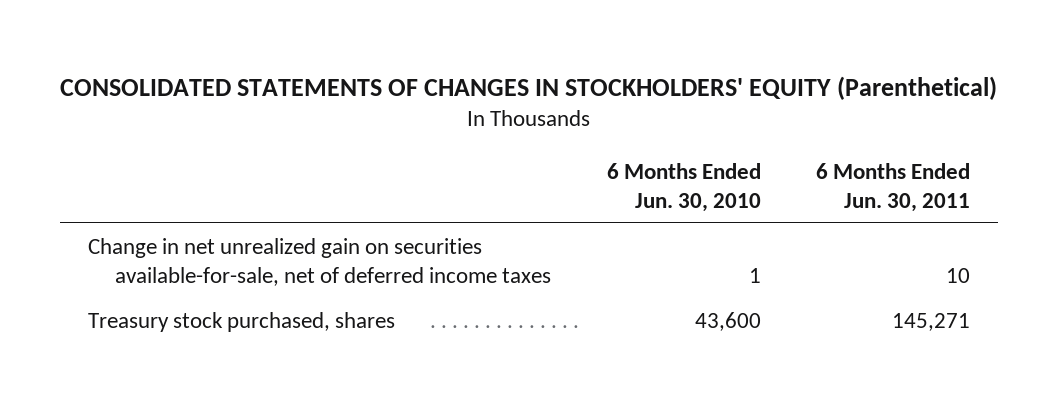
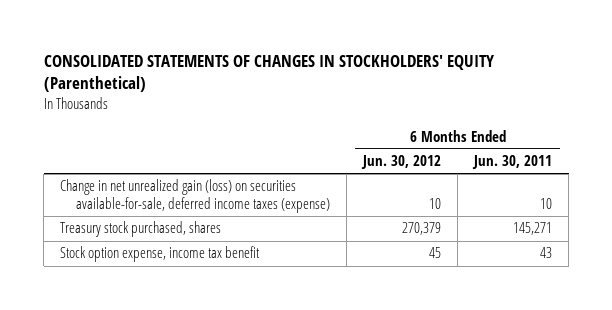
- | 6 Months Ended Jun. 30, 2010 | 6 Months Ended Jun. 30, 2011
+ | 6 Months Ended Jun. 30, 2012 | 6 Months Ended Jun. 30, 2011
- Change in net unrealized gain on securities available-for-sale, net of deferred income taxes | 1 | 10
+ Change in net unrealized gain (loss) on securities available-for-sale, deferred income taxes (expense) | 10 | 10
+ Stock option expense, income tax benefit | 45 | 43

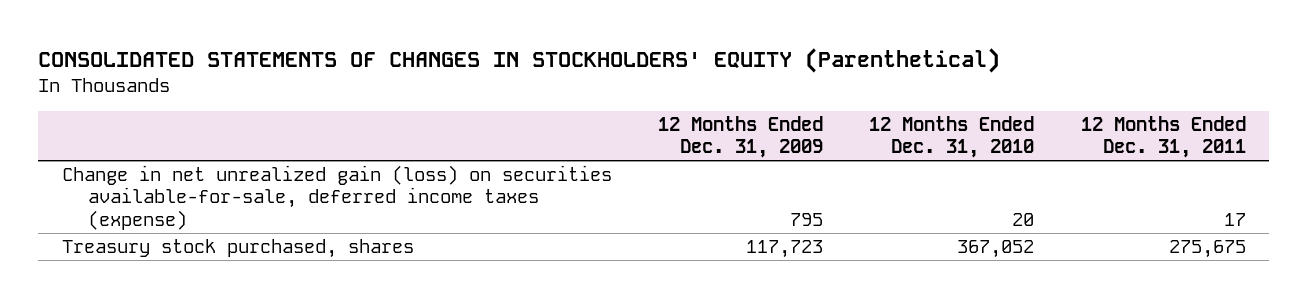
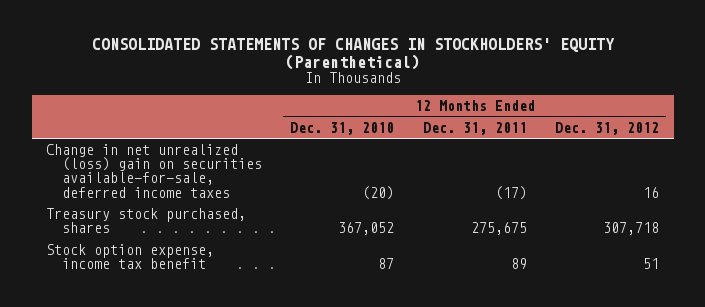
- | 12 Months Ended Dec. 31, 2009 | 12 Months Ended Dec. 31, 2010 | 12 Months Ended Dec. 31, 2011
+ | 12 Months Ended Dec. 31, 2010 | 12 Months Ended Dec. 31, 2011 | 12 Months Ended Dec. 31, 2012
- Change in net unrealized gain (loss) on securities available-for-sale, deferred income taxes (expense) | 795 | 20 | 17
+ Change in net unrealized (loss) gain on securities available-for-sale, deferred income taxes | (20) | (17) | 16
+ Stock option expense, income tax benefit | 87 | 89 | 51

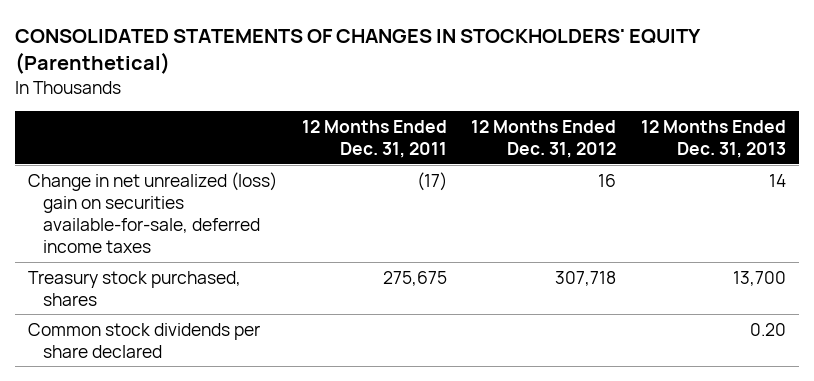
- | 12 Months Ended Dec. 31, 2010 | 12 Months Ended Dec. 31, 2011 | 12 Months Ended Dec. 31, 2012
+ | 12 Months Ended Dec. 31, 2011 | 12 Months Ended Dec. 31, 2012 | 12 Months Ended Dec. 31, 2013
- Stock option expense, income tax benefit | 87 | 89 | 51
+ Common stock dividends per share declared | | | 0.20

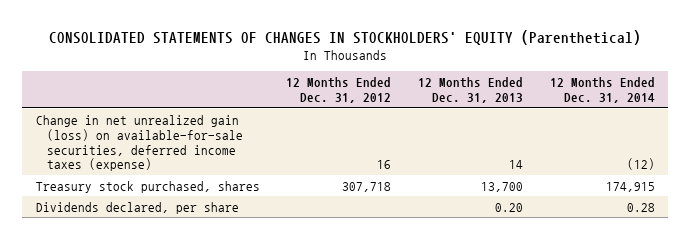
- | 12 Months Ended Dec. 31, 2011 | 12 Months Ended Dec. 31, 2012 | 12 Months Ended Dec. 31, 2013
+ | 12 Months Ended Dec. 31, 2012 | 12 Months Ended Dec. 31, 2013 | 12 Months Ended Dec. 31, 2014
- Change in net unrealized (loss) gain on securities available-for-sale, deferred income taxes | (17) | 16 | 14
+ Change in net unrealized gain (loss) on available-for-sale securities, deferred income taxes (expense) | 16 | 14 | (12)
- Common stock dividends per share declared | | | 0.20
+ Dividends declared, per share | | 0.20 | 0.28

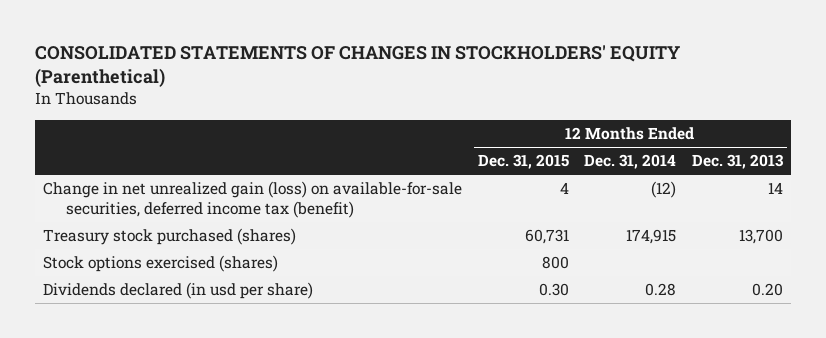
- | 12 Months Ended Dec. 31, 2012 | 12 Months Ended Dec. 31, 2013 | 12 Months Ended Dec. 31, 2014
+ | 12 Months Ended Dec. 31, 2015 | 12 Months Ended Dec. 31, 2014 | 12 Months Ended Dec. 31, 2013
- Change in net unrealized gain (loss) on available-for-sale securities, deferred income taxes (expense) | 16 | 14 | (12)
- Treasury stock purchased, shares | 307,718 | 13,700 | 174,915
- Dividends declared, per share | | 0.20 | 0.28
+ Change in net unrealized gain (loss) on available-for-sale securities, deferred income tax (benefit) | 4 | (12) | 14
+ Treasury stock purchased (shares) | 60,731 | 174,915 | 13,700
+ Stock options exercised (shares) | 800 | |
+ Dividends declared (in usd per share) | 0.30 | 0.28 | 0.20

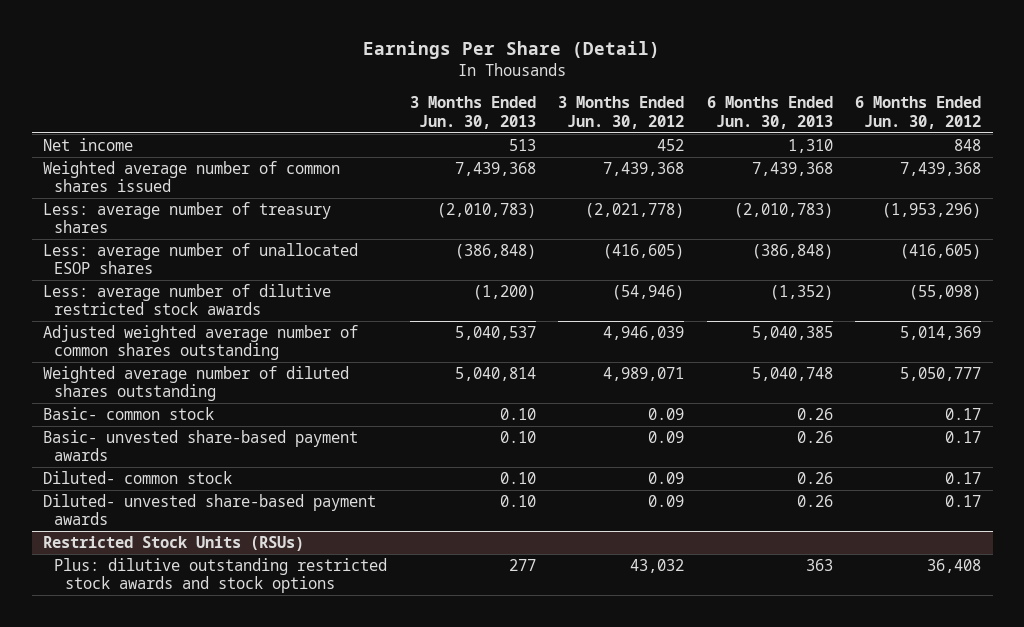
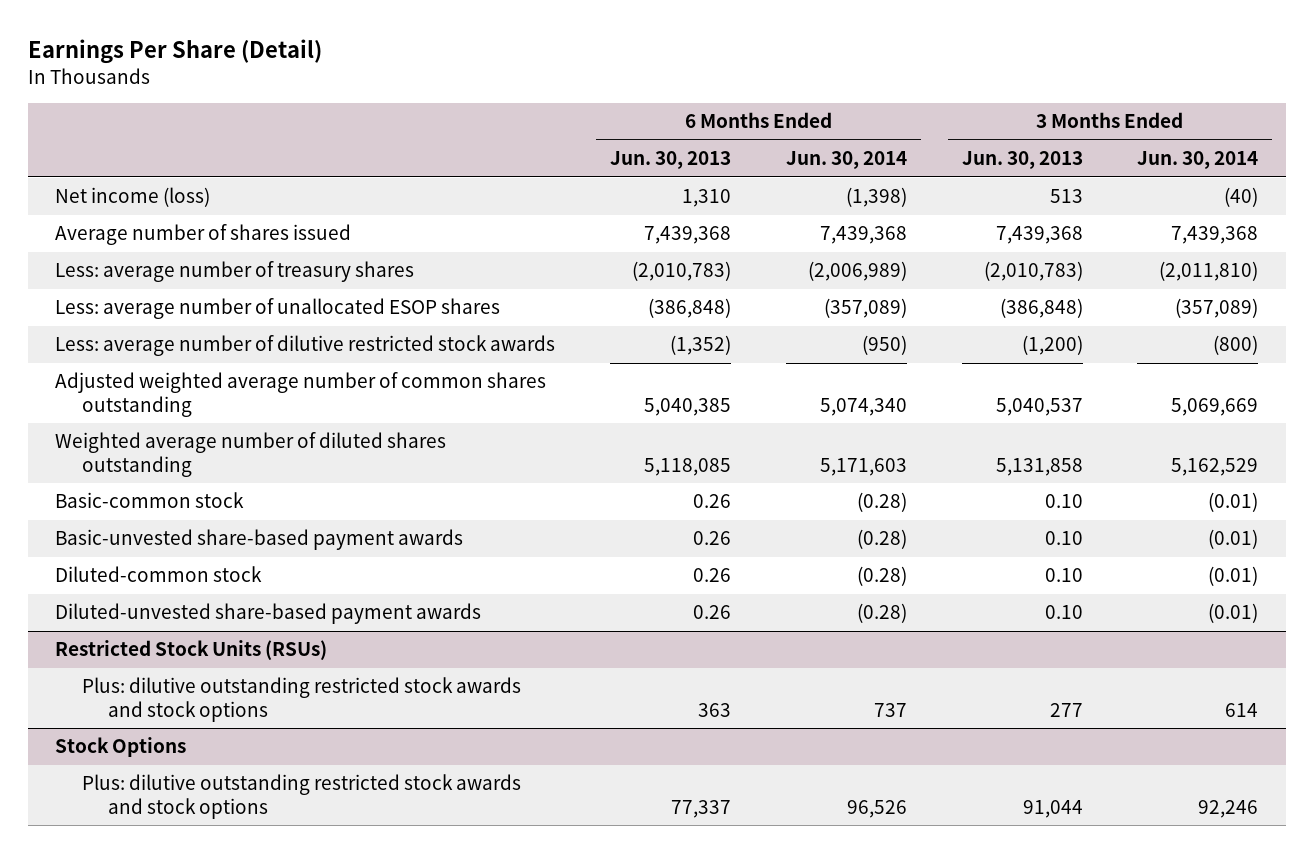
- | 3 Months Ended Jun. 30, 2013 | 3 Months Ended Jun. 30, 2012 | 6 Months Ended Jun. 30, 2013 | 6 Months Ended Jun. 30, 2012
+ | 6 Months Ended Jun. 30, 2013 | 6 Months Ended Jun. 30, 2014 | 3 Months Ended Jun. 30, 2013 | 3 Months Ended Jun. 30, 2014
- Net income | 513 | 452 | 1,310 | 848
- Weighted average number of common shares issued | 7,439,368 | 7,439,368 | 7,439,368 | 7,439,368
+ Net income (loss) | 1,310 | (1,398) | 513 | (40)
+ Average number of shares issued | 7,439,368 | 7,439,368 | 7,439,368 | 7,439,368
- Weighted average number of diluted shares outstanding | 5,040,814 | 4,989,071 | 5,040,748 | 5,050,777
- Basic- common stock | 0.10 | 0.09 | 0.26 | 0.17
- Basic- unvested share-based payment awards | 0.10 | 0.09 | 0.26 | 0.17
- Diluted- common stock | 0.10 | 0.09 | 0.26 | 0.17
- Diluted- unvested share-based payment awards | 0.10 | 0.09 | 0.26 | 0.17
+ Weighted average number of diluted shares outstanding | 5,118,085 | 5,171,603 | 5,131,858 | 5,162,529
+ Basic-common stock | 0.26 | (0.28) | 0.10 | (0.01)
+ Basic-unvested share-based payment awards | 0.26 | (0.28) | 0.10 | (0.01)
+ Diluted-common stock | 0.26 | (0.28) | 0.10 | (0.01)
+ Diluted-unvested share-based payment awards | 0.26 | (0.28) | 0.10 | (0.01)
+ Stock Options
+ Plus: dilutive outstanding restricted stock awards and stock options | 77,337 | 96,526 | 91,044 | 92,246

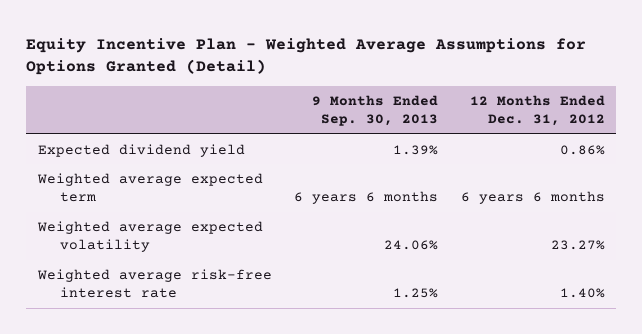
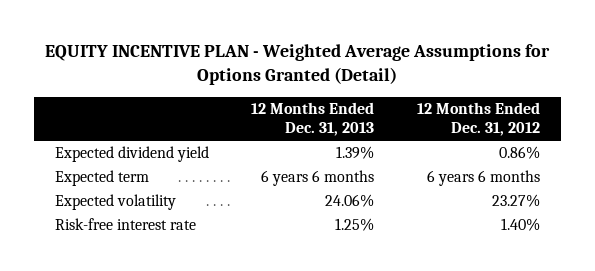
- Equity Incentive Plan - Weighted Average Assumptions for Options Granted (Detail)
+ EQUITY INCENTIVE PLAN - Weighted Average Assumptions for Options Granted (Detail)
- | 9 Months Ended Sep. 30, 2013 | 12 Months Ended Dec. 31, 2012
+ | 12 Months Ended Dec. 31, 2013 | 12 Months Ended Dec. 31, 2012
- Weighted average expected term | 6 years 6 months | 6 years 6 months
- Weighted average expected volatility | 24.06% | 23.27%
- Weighted average risk-free interest rate | 1.25% | 1.40%
+ Expected term | 6 years 6 months | 6 years 6 months
+ Expected volatility | 24.06% | 23.27%
+ Risk-free interest rate | 1.25% | 1.40%

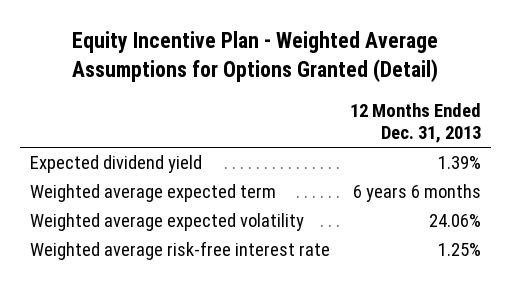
- EQUITY INCENTIVE PLAN - Weighted Average Assumptions for Options Granted (Detail)
+ Equity Incentive Plan - Weighted Average Assumptions for Options Granted (Detail)
- | 12 Months Ended Dec. 31, 2013 | 12 Months Ended Dec. 31, 2012
+ | 12 Months Ended Dec. 31, 2013
- Expected term | 6 years 6 months | 6 years 6 months
- Expected volatility | 24.06% | 23.27%
- Risk-free interest rate | 1.25% | 1.40%
+ Weighted average expected term | 6 years 6 months
+ Weighted average expected volatility | 24.06%
+ Weighted average risk-free interest rate | 1.25%

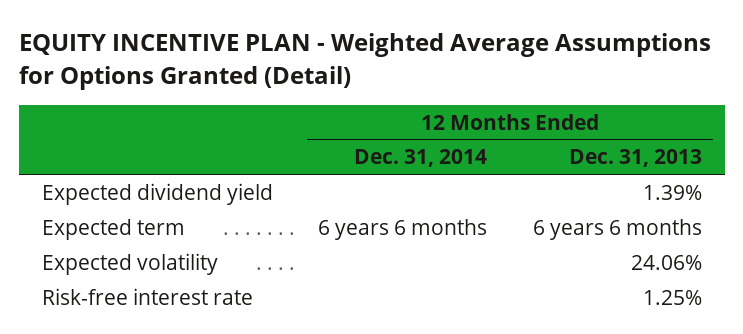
- Equity Incentive Plan - Weighted Average Assumptions for Options Granted (Detail)
+ EQUITY INCENTIVE PLAN - Weighted Average Assumptions for Options Granted (Detail)
- | 12 Months Ended Dec. 31, 2013
+ | 12 Months Ended Dec. 31, 2014 | 12 Months Ended Dec. 31, 2013
- Weighted average expected term | 6 years 6 months
- Weighted average expected volatility | 24.06%
- Weighted average risk-free interest rate | 1.25%
+ Expected term | 6 years 6 months | 6 years 6 months
+ Expected volatility | | 24.06%
+ Risk-free interest rate | | 1.25%

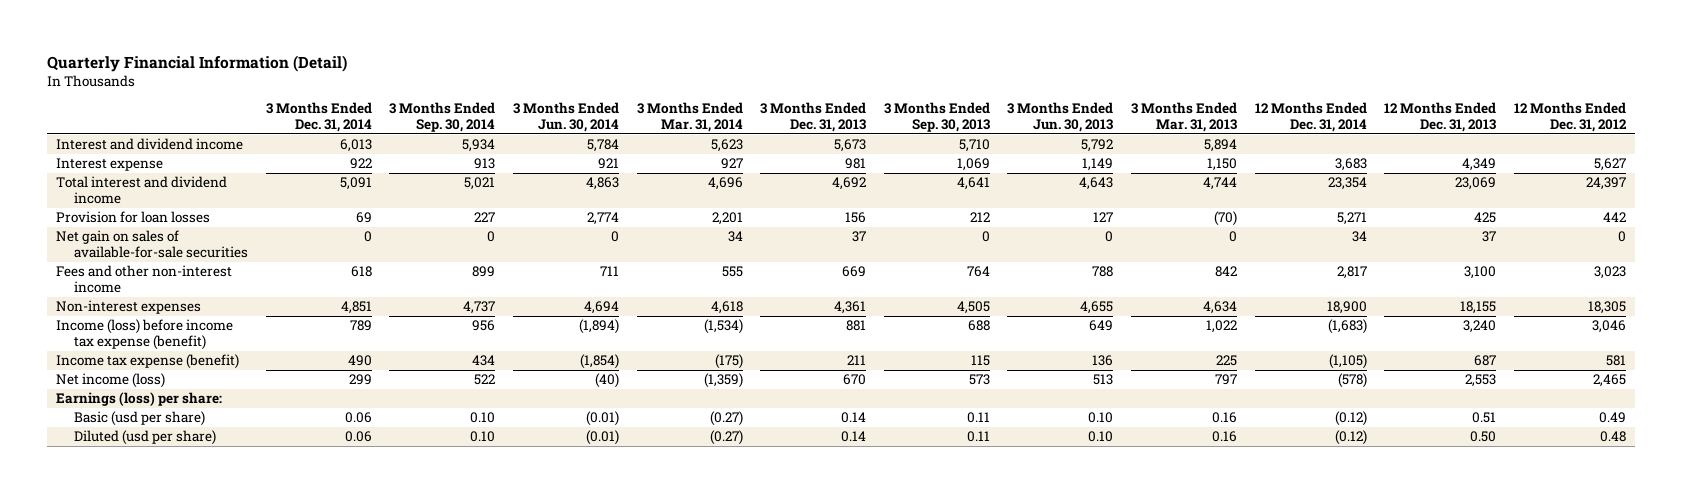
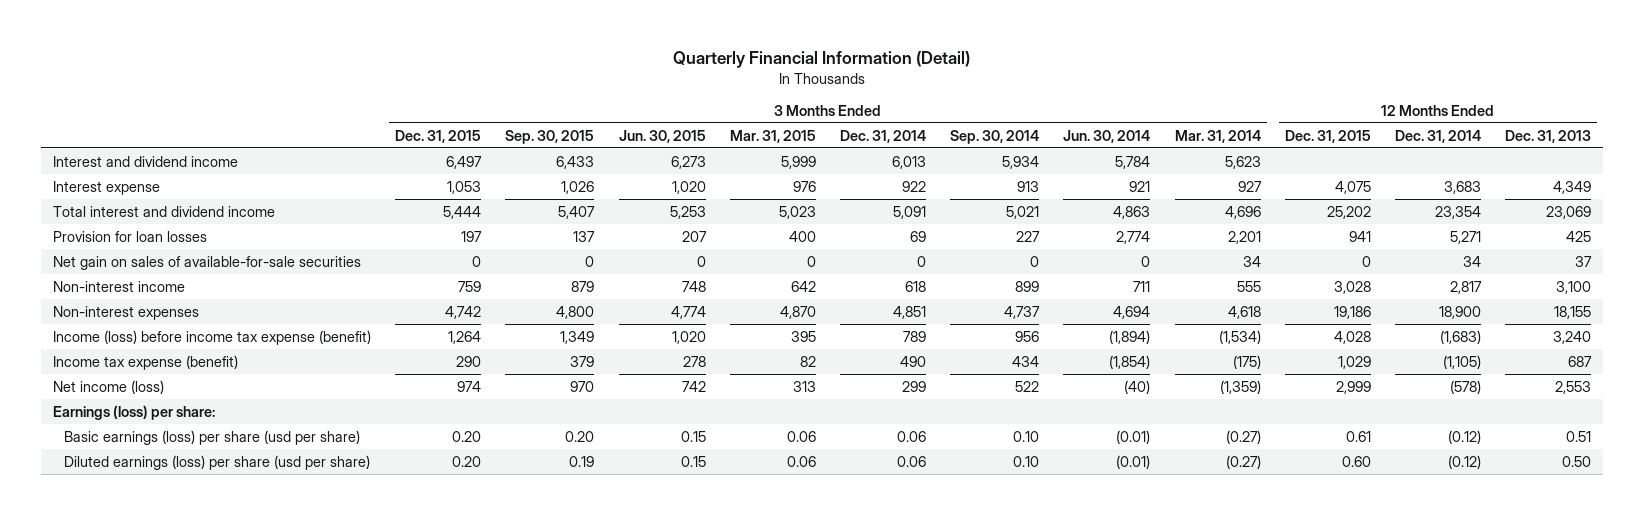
- | 3 Months Ended Dec. 31, 2014 | 3 Months Ended Sep. 30, 2014 | 3 Months Ended Jun. 30, 2014 | 3 Months Ended Mar. 31, 2014 | 3 Months Ended Dec. 31, 2013 | 3 Months Ended Sep. 30, 2013 | 3 Months Ended Jun. 30, 2013 | 3 Months Ended Mar. 31, 2013 | 12 Months Ended Dec. 31, 2014 | 12 Months Ended Dec. 31, 2013 | 12 Months Ended Dec. 31, 2012
+ | 3 Months Ended Dec. 31, 2015 | 3 Months Ended Sep. 30, 2015 | 3 Months Ended Jun. 30, 2015 | 3 Months Ended Mar. 31, 2015 | 3 Months Ended Dec. 31, 2014 | 3 Months Ended Sep. 30, 2014 | 3 Months Ended Jun. 30, 2014 | 3 Months Ended Mar. 31, 2014 | 12 Months Ended Dec. 31, 2015 | 12 Months Ended Dec. 31, 2014 | 12 Months Ended Dec. 31, 2013
- Fees and other non-interest income | 618 | 899 | 711 | 555 | 669 | 764 | 788 | 842 | 2,817 | 3,100 | 3,023
+ Non-interest income | 759 | 879 | 748 | 642 | 618 | 899 | 711 | 555 | 3,028 | 2,817 | 3,100
- Basic (usd per share) | 0.06 | 0.10 | (0.01) | (0.27) | 0.14 | 0.11 | 0.10 | 0.16 | (0.12) | 0.51 | 0.49
- Diluted (usd per share) | 0.06 | 0.10 | (0.01) | (0.27) | 0.14 | 0.11 | 0.10 | 0.16 | (0.12) | 0.50 | 0.48
+ Basic earnings (loss) per share (usd per share) | 0.20 | 0.20 | 0.15 | 0.06 | 0.06 | 0.10 | (0.01) | (0.27) | 0.61 | (0.12) | 0.51
+ Diluted earnings (loss) per share (usd per share) | 0.20 | 0.19 | 0.15 | 0.06 | 0.06 | 0.10 | (0.01) | (0.27) | 0.60 | (0.12) | 0.50

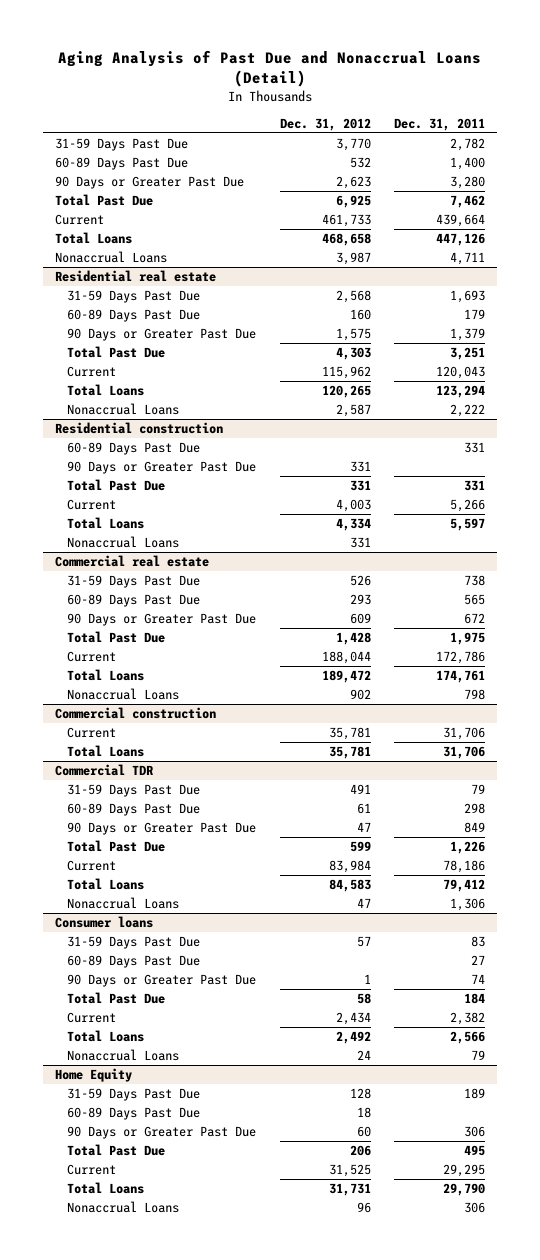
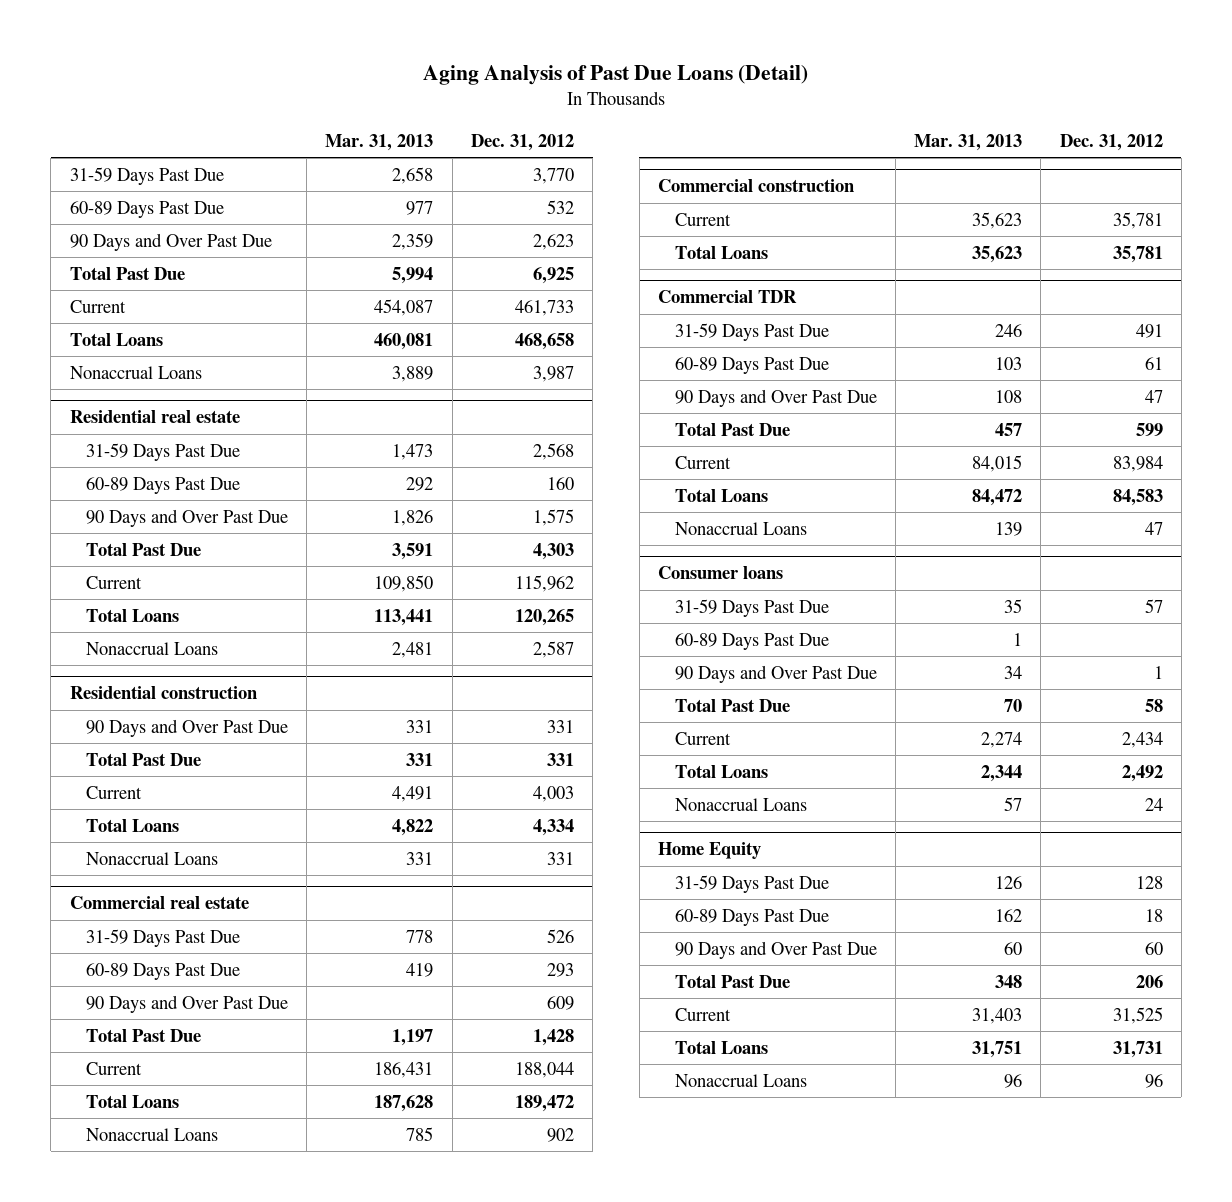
- Aging Analysis of Past Due and Nonaccrual Loans (Detail)
+ Aging Analysis of Past Due Loans (Detail)
- | Dec. 31, 2012 | Dec. 31, 2011
+ | Mar. 31, 2013 | Dec. 31, 2012
- 90 Days or Greater Past Due | 2,623 | 3,280
+ 90 Days and Over Past Due | 2,359 | 2,623
@ Residential real estate
- 90 Days or Greater Past Due | 1,575 | 1,379
+ 90 Days and Over Past Due | 1,826 | 1,575
@ Residential construction
- 60-89 Days Past Due | | 331
- 90 Days or Greater Past Due | 331 |
+ 90 Days and Over Past Due | 331 | 331
@ Commercial real estate
- 90 Days or Greater Past Due | 609 | 672
+ 90 Days and Over Past Due | | 609
@ Commercial TDR
- 90 Days or Greater Past Due | 47 | 849
+ 90 Days and Over Past Due | 108 | 47
@ Consumer loans
- 90 Days or Greater Past Due | 1 | 74
+ 90 Days and Over Past Due | 34 | 1
@ Home Equity
- 90 Days or Greater Past Due | 60 | 306
+ 90 Days and Over Past Due | 60 | 60

